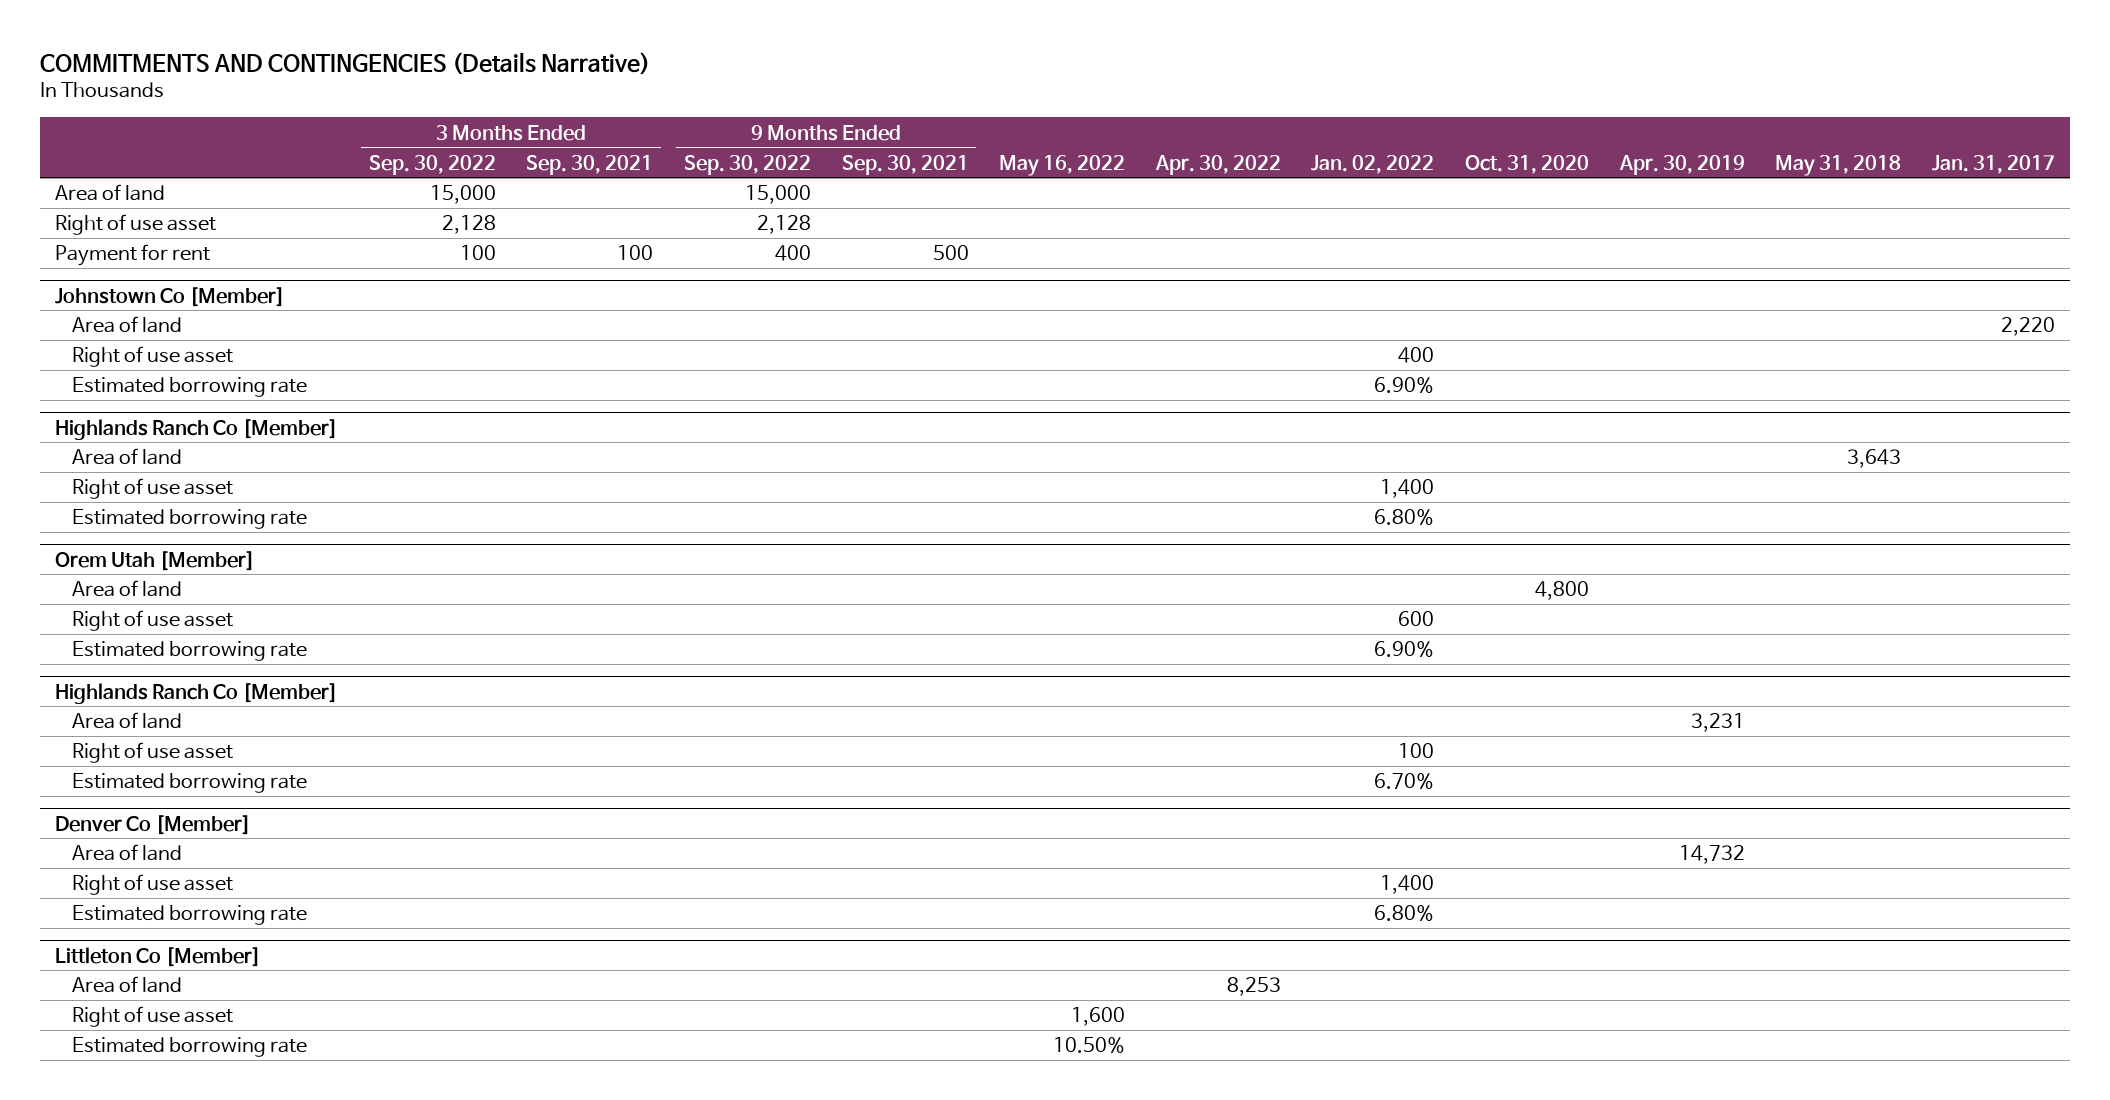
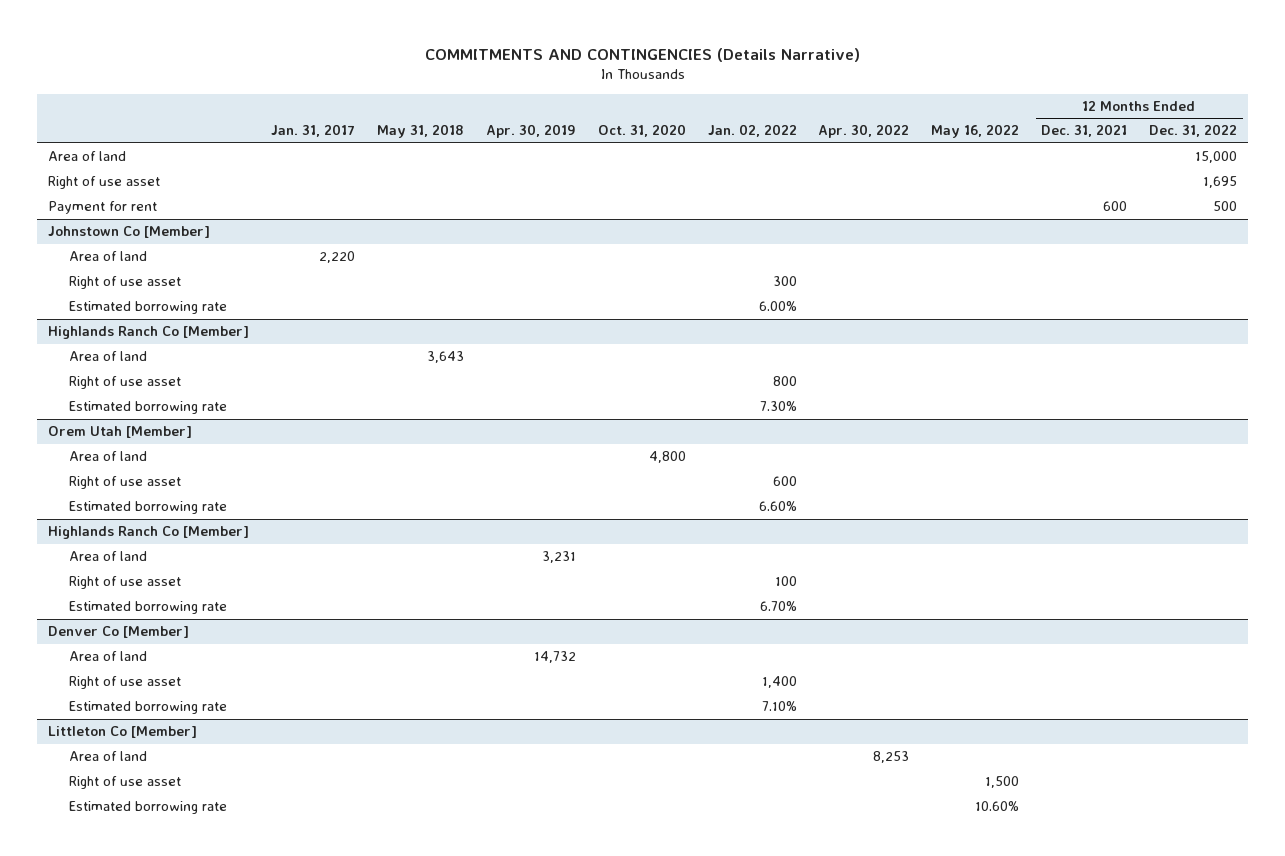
- | 3 Months Ended Sep. 30, 2022 | 3 Months Ended Sep. 30, 2021 | 9 Months Ended Sep. 30, 2022 | 9 Months Ended Sep. 30, 2021 | May 16, 2022 | Apr. 30, 2022 | Jan. 02, 2022 | Oct. 31, 2020 | Apr. 30, 2019 | May 31, 2018 | Jan. 31, 2017
+ | Jan. 31, 2017 | May 31, 2018 | Apr. 30, 2019 | Oct. 31, 2020 | Jan. 02, 2022 | Apr. 30, 2022 | May 16, 2022 | 12 Months Ended Dec. 31, 2021 | 12 Months Ended Dec. 31, 2022
@ Johnstown Co [Member]
- Right of use asset | | | | | | | 400 | | | |
- Estimated borrowing rate | | | | | | | 6.90% | | | |
+ Right of use asset | | | | | 300 | | | |
+ Estimated borrowing rate | | | | | 6.00% | | | |
@ Highlands Ranch Co [Member]
- Right of use asset | | | | | | | 1,400 | | | |
- Estimated borrowing rate | | | | | | | 6.80% | | | |
+ Right of use asset | | | | | 800 | | | |
+ Estimated borrowing rate | | | | | 7.30% | | | |
@ Orem Utah [Member]
- Estimated borrowing rate | | | | | | | 6.90% | | | |
+ Estimated borrowing rate | | | | | 6.60% | | | |
@ Denver Co [Member]
- Estimated borrowing rate | | | | | | | 6.80% | | | |
+ Estimated borrowing rate | | | | | 7.10% | | | |
@ Littleton Co [Member]
- Right of use asset | | | | | 1,600 | | | | | |
- Estimated borrowing rate | | | | | 10.50% | | | | | |
+ Right of use asset | | | | | | | 1,500 | |
+ Estimated borrowing rate | | | | | | | 10.60% | |

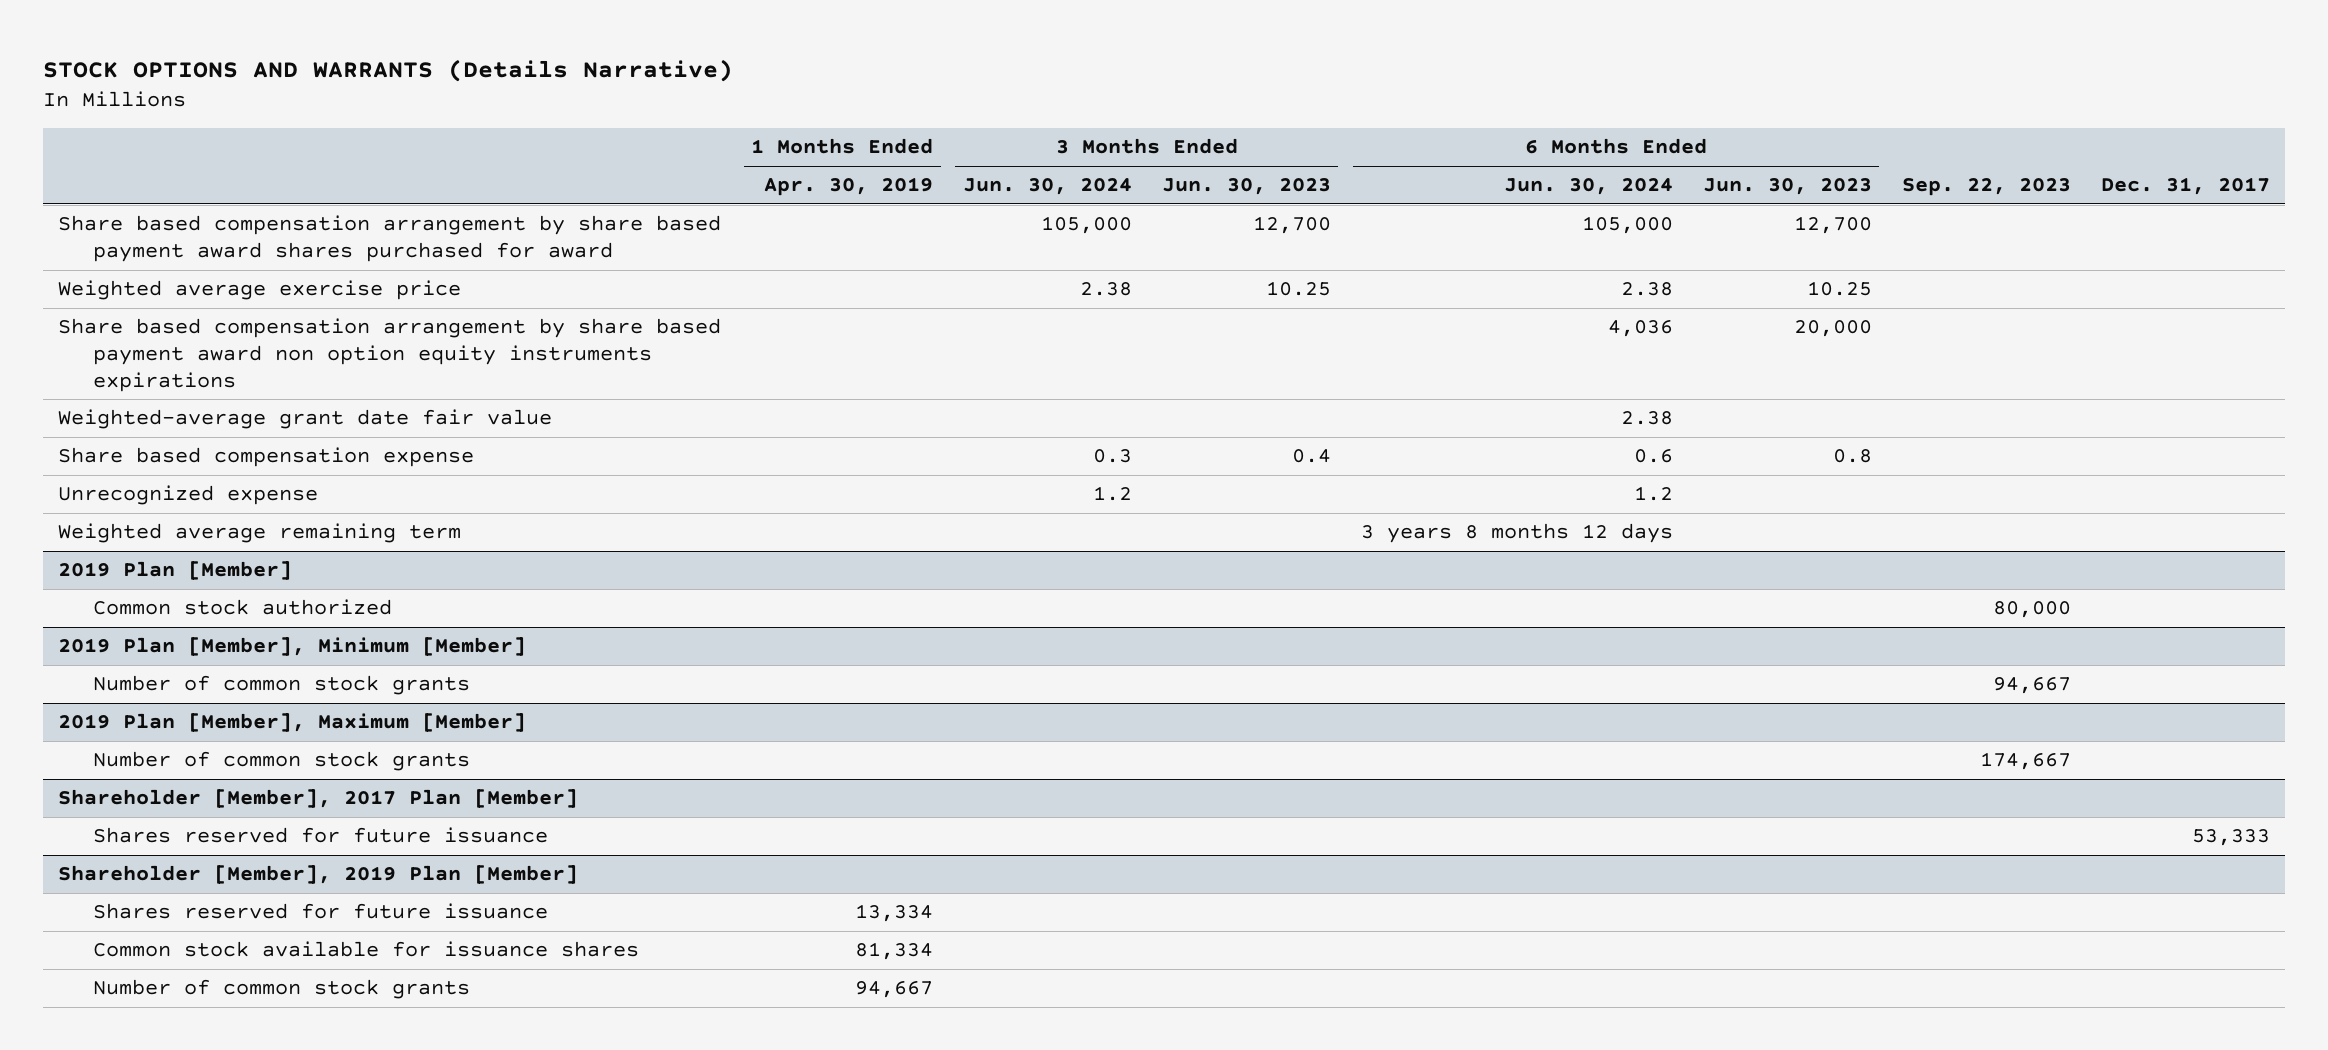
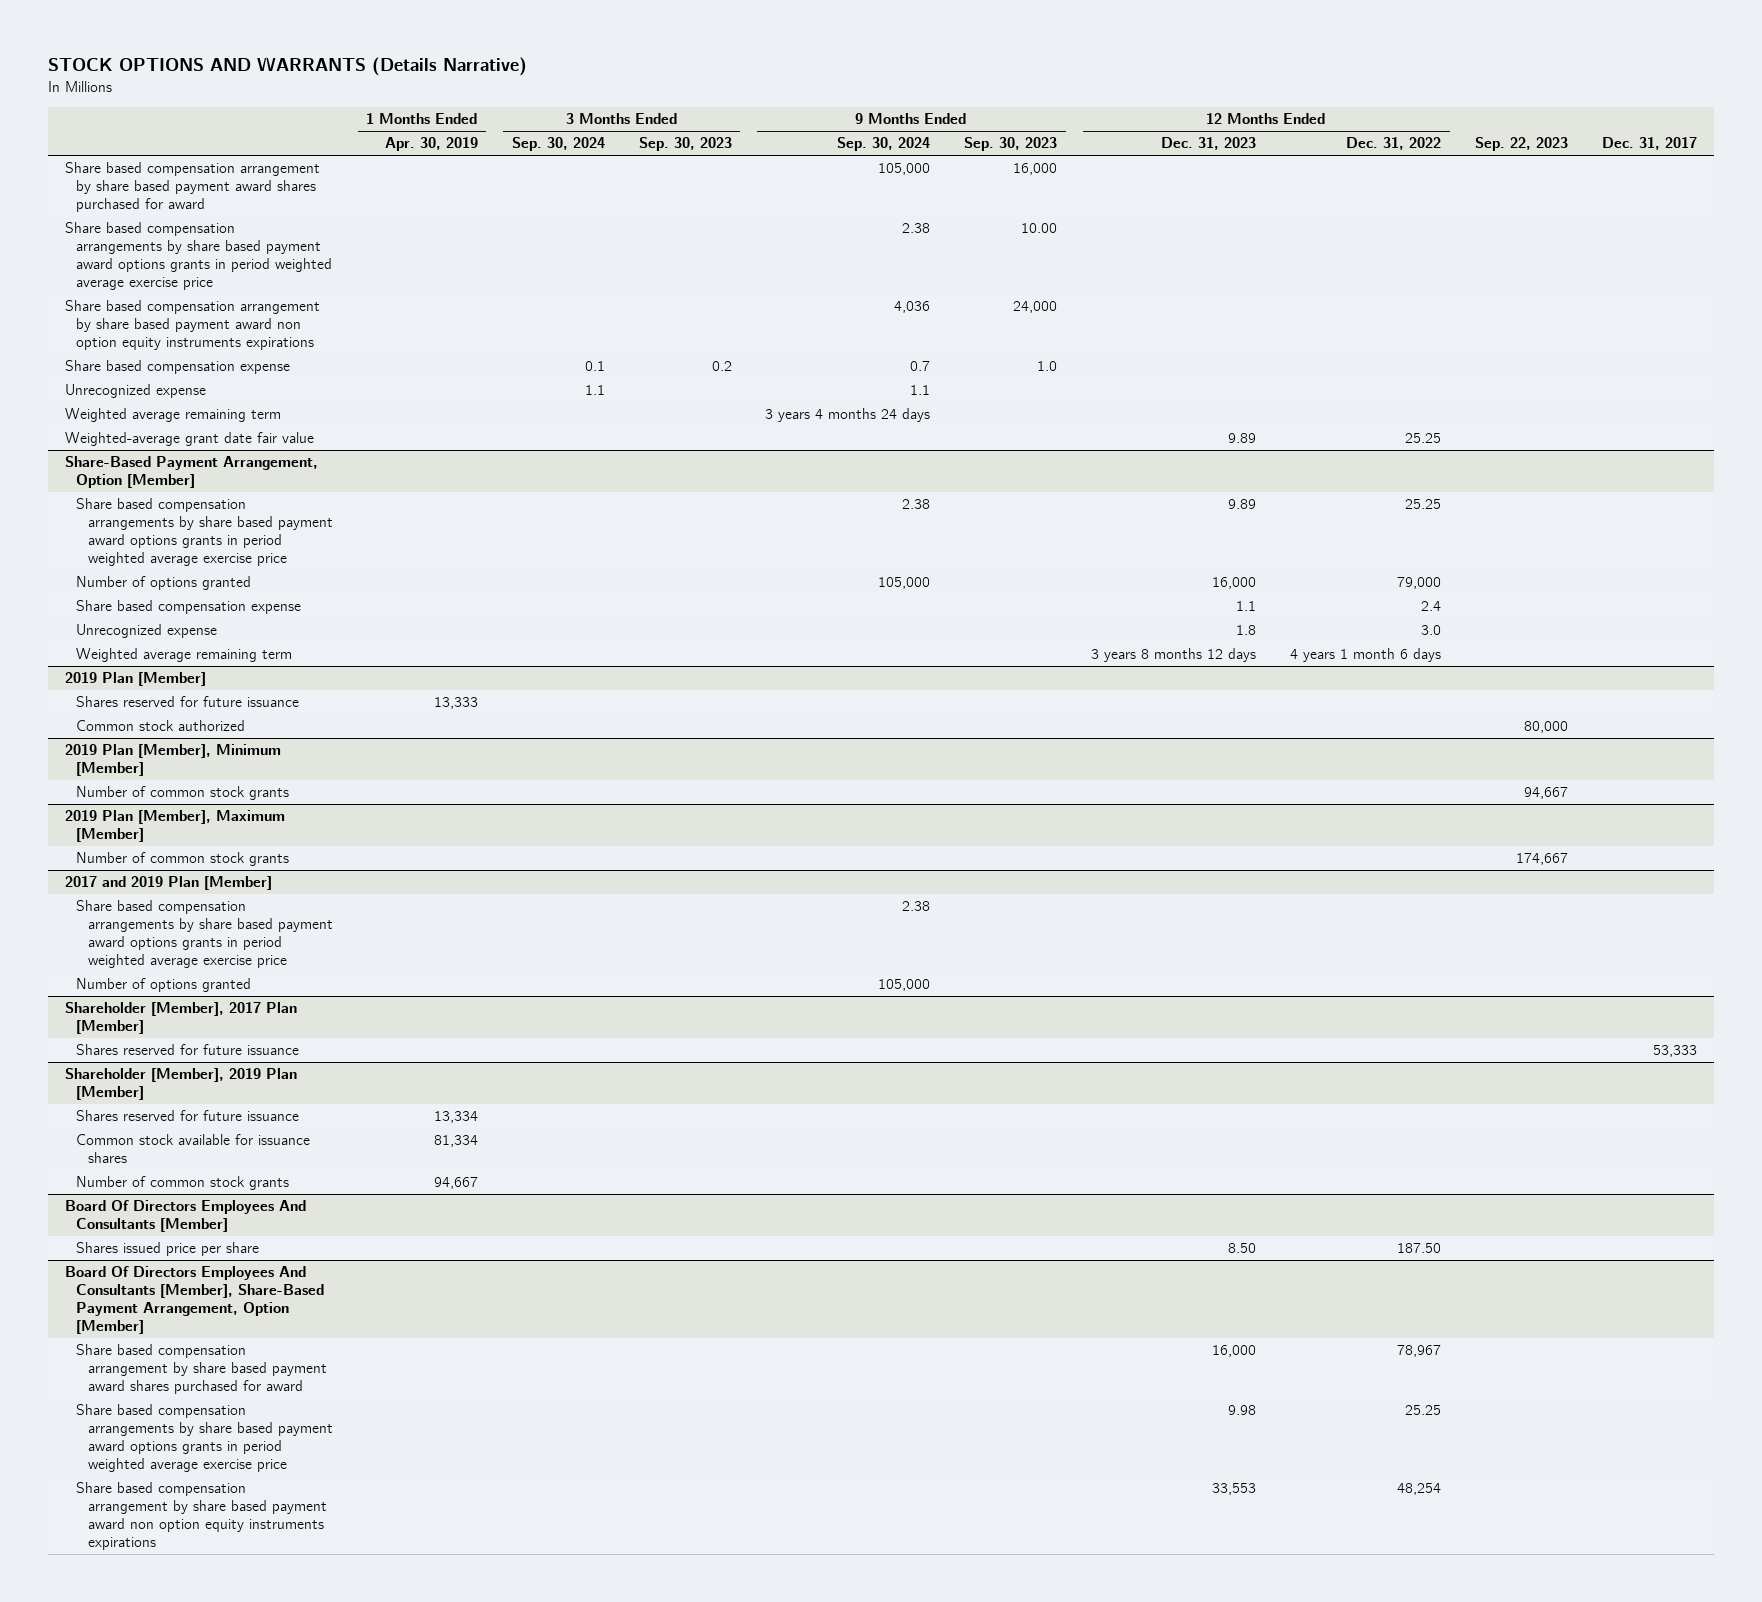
- | 1 Months Ended Apr. 30, 2019 | 3 Months Ended Jun. 30, 2024 | 3 Months Ended Jun. 30, 2023 | 6 Months Ended Jun. 30, 2024 | 6 Months Ended Jun. 30, 2023 | Sep. 22, 2023 | Dec. 31, 2017
+ | 1 Months Ended Apr. 30, 2019 | 3 Months Ended Sep. 30, 2024 | 3 Months Ended Sep. 30, 2023 | 9 Months Ended Sep. 30, 2024 | 9 Months Ended Sep. 30, 2023 | 12 Months Ended Dec. 31, 2023 | 12 Months Ended Dec. 31, 2022 | Sep. 22, 2023 | Dec. 31, 2017
- Weighted average exercise price | | 2.38 | 10.25 | 2.38 | 10.25 | |
+ Share based compensation arrangements by share based payment award options grants in period weighted average exercise price | | | | 2.38 | 10.00 | | | |
moved down: Weighted-average grant date fair value | | | | | | 9.89 | 25.25 | |
+ Share-Based Payment Arrangement, Option [Member]
+ Share based compensation arrangements by share based payment award options grants in period weighted average exercise price | | | | 2.38 | | 9.89 | 25.25 | |
+ Number of options granted | | | | 105,000 | | 16,000 | 79,000 | |
+ Share based compensation expense | | | | | | 1.1 | 2.4 | |
+ Unrecognized expense | | | | | | 1.8 | 3.0 | |
+ Weighted average remaining term | | | | | | 3 years 8 months 12 days | 4 years 1 month 6 days | |
@ 2019 Plan [Member]
+ Shares reserved for future issuance | 13,333 | | | | | | | |
+ 2017 and 2019 Plan [Member]
+ Share based compensation arrangements by share based payment award options grants in period weighted average exercise price | | | | 2.38 | | | | |
+ Number of options granted | | | | 105,000 | | | | |
+ Board Of Directors Employees And Consultants [Member]
+ Shares issued price per share | | | | | | 8.50 | 187.50 | |
+ Board Of Directors Employees And Consultants [Member], Share-Based Payment Arrangement, Option [Member]
+ Share based compensation arrangement by share based payment award shares purchased for award | | | | | | 16,000 | 78,967 | |
+ Share based compensation arrangements by share based payment award options grants in period weighted average exercise price | | | | | | 9.98 | 25.25 | |
+ Share based compensation arrangement by share based payment award non option equity instruments expirations | | | | | | 33,553 | 48,254 | |

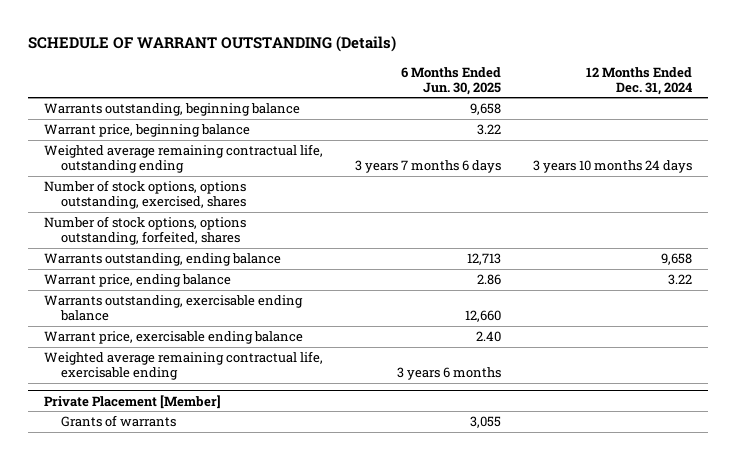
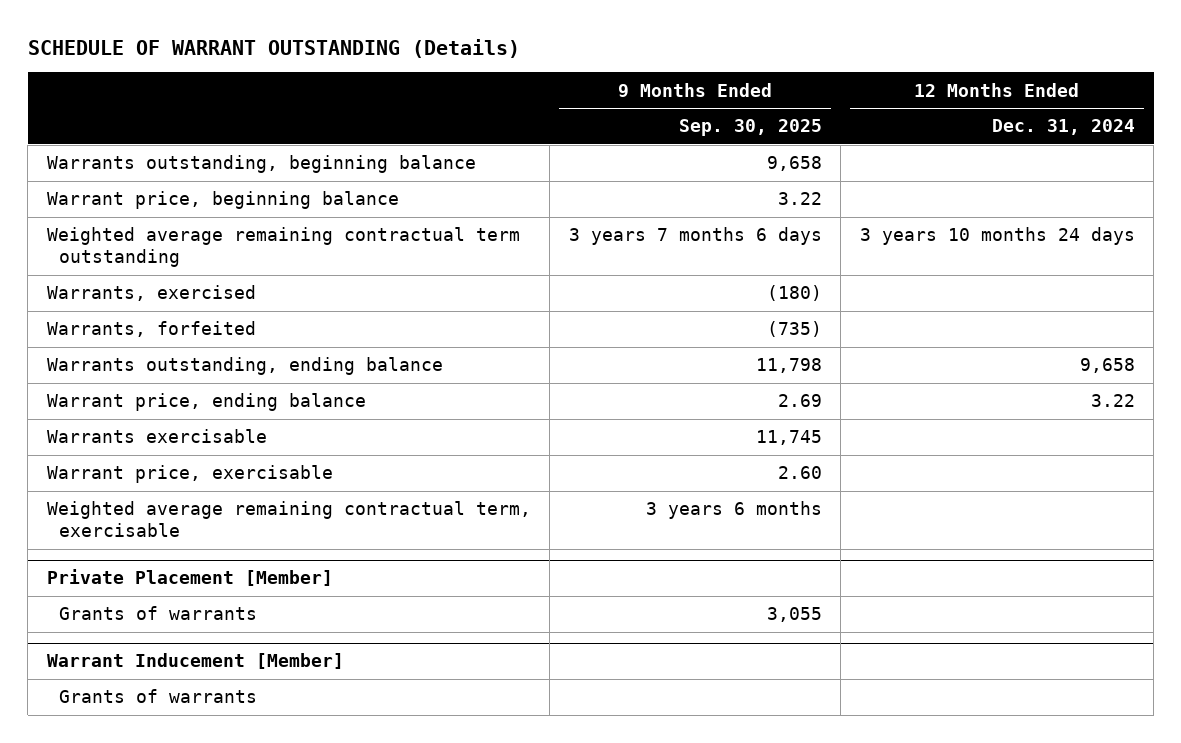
- | 6 Months Ended Jun. 30, 2025 | 12 Months Ended Dec. 31, 2024
+ | 9 Months Ended Sep. 30, 2025 | 12 Months Ended Dec. 31, 2024
- Weighted average remaining contractual life, outstanding ending | 3 years 7 months 6 days | 3 years 10 months 24 days
- Number of stock options, options outstanding, exercised, shares
- Number of stock options, options outstanding, forfeited, shares
+ Weighted average remaining contractual term outstanding | 3 years 7 months 6 days | 3 years 10 months 24 days
+ Warrants, exercised | (180) |
+ Warrants, forfeited | (735) |
- Warrants outstanding, exercisable ending balance | 12,660 |
- Warrant price, exercisable ending balance | 2.40 |
- Weighted average remaining contractual life, exercisable ending | 3 years 6 months |
+ Warrants exercisable | 11,745 |
+ Warrant price, exercisable | 2.60 |
+ Weighted average remaining contractual term, exercisable | 3 years 6 months |
+ Warrant Inducement [Member]
+ Grants of warrants

